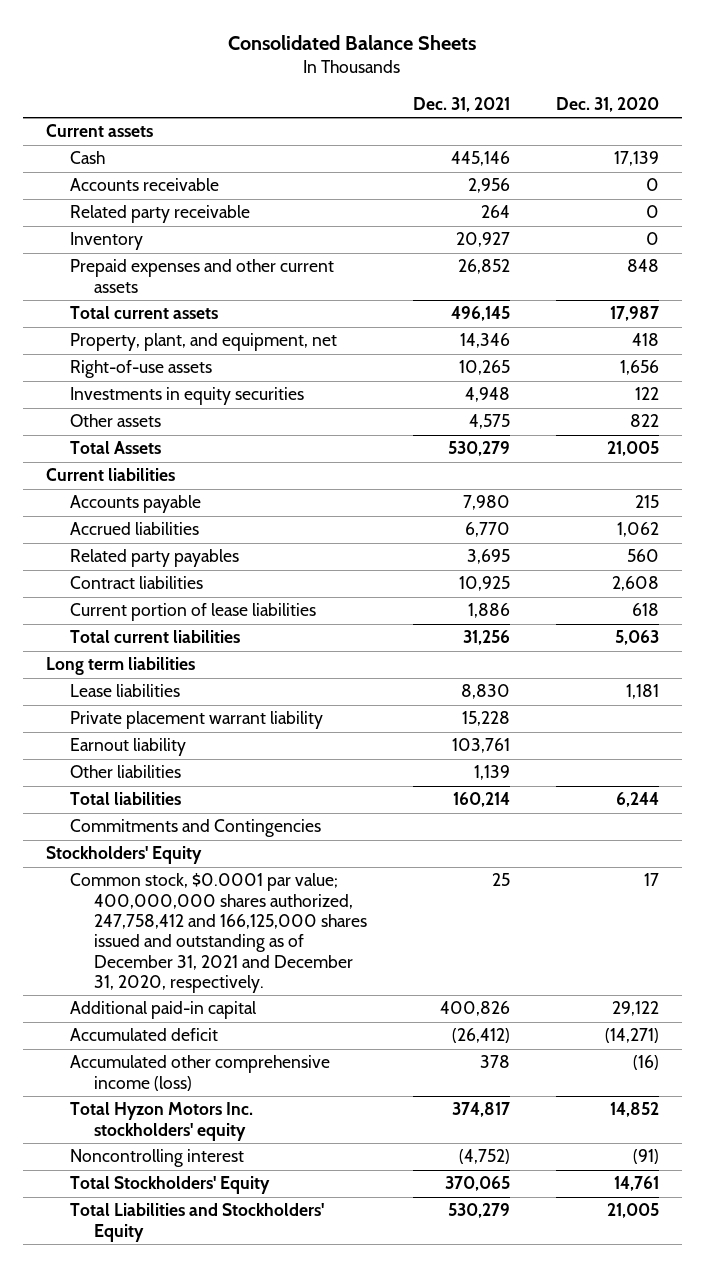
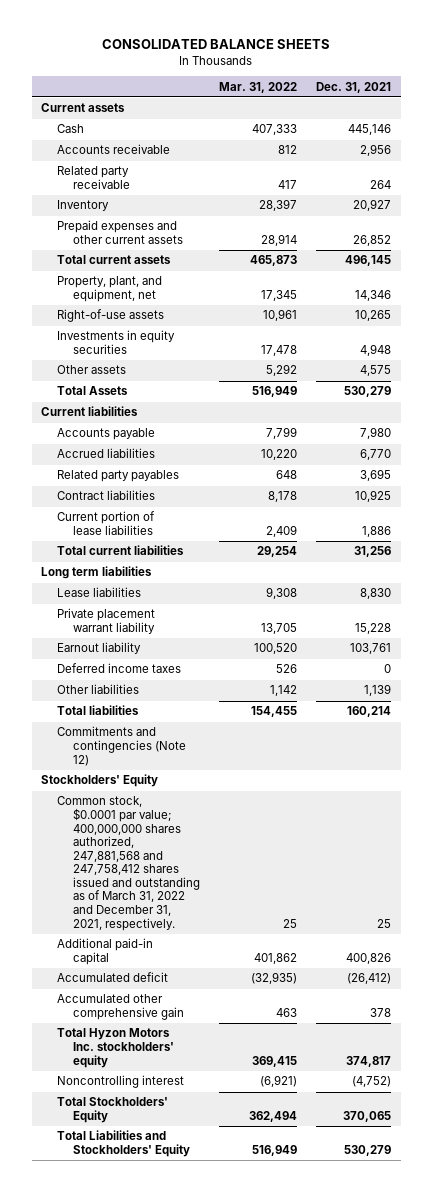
- Consolidated Balance Sheets
+ CONSOLIDATED BALANCE SHEETS
- | Dec. 31, 2021 | Dec. 31, 2020
+ | Mar. 31, 2022 | Dec. 31, 2021
+ Deferred income taxes | 526 | 0
- Commitments and Contingencies
+ Commitments and contingencies (Note 12)
- Common stock, $0.0001 par value; 400,000,000 shares authorized, 247,758,412 and 166,125,000 shares issued and outstanding as of December 31, 2021 and December 31, 2020, respectively. | 25 | 17
+ Common stock, $0.0001 par value; 400,000,000 shares authorized, 247,881,568 and 247,758,412 shares issued and outstanding as of March 31, 2022 and December 31, 2021, respectively. | 25 | 25
- Accumulated other comprehensive income (loss) | 378 | (16)
+ Accumulated other comprehensive gain | 463 | 378

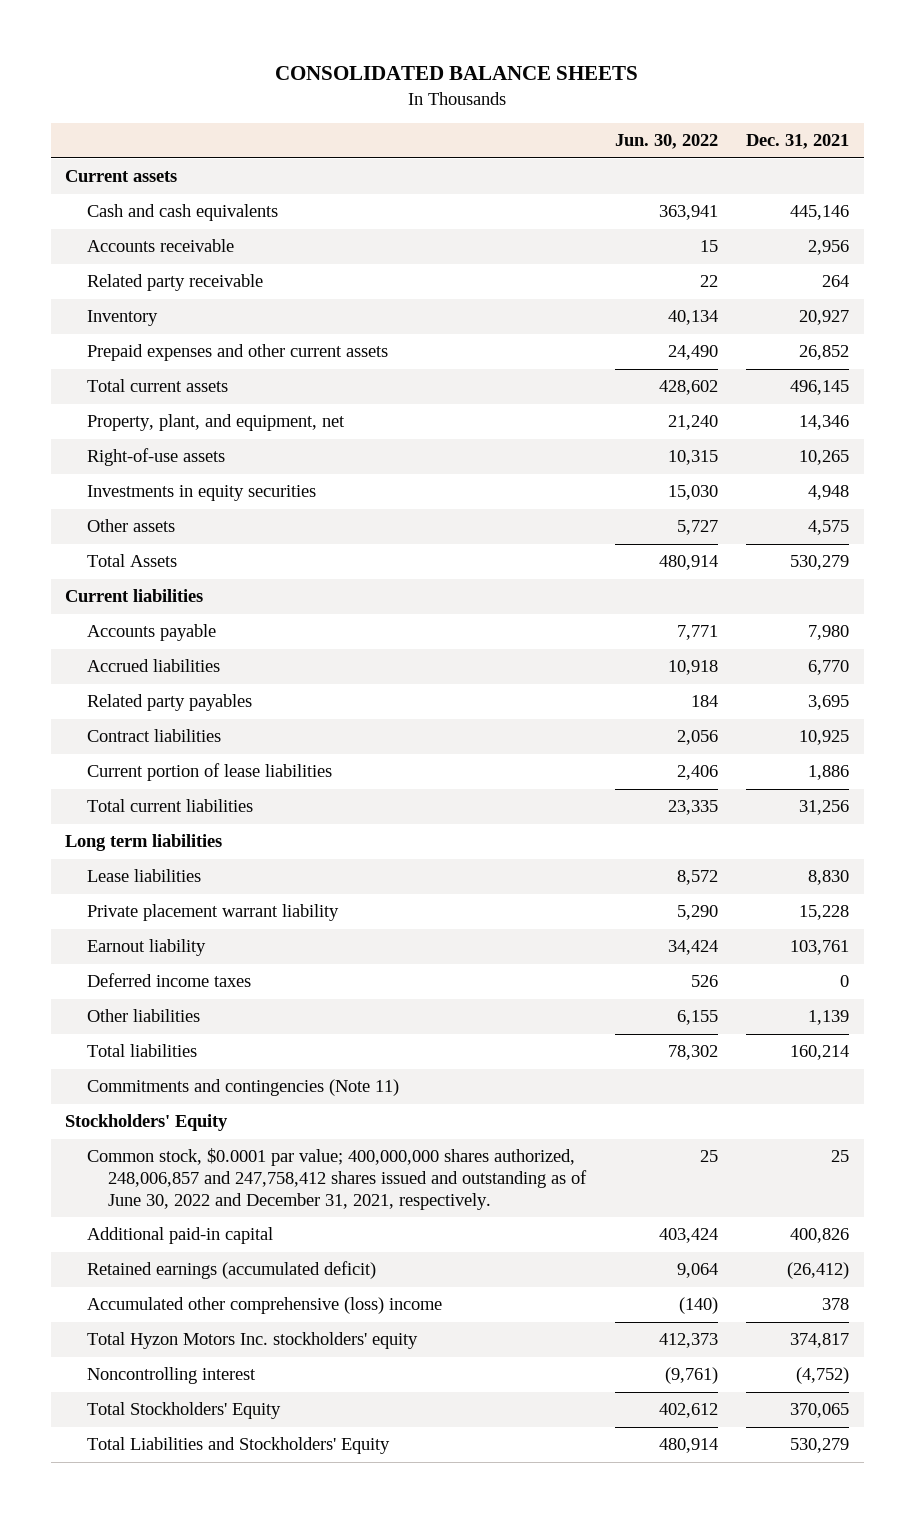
- | Mar. 31, 2022 | Dec. 31, 2021
+ | Jun. 30, 2022 | Dec. 31, 2021
- Cash | 407,333 | 445,146
+ Cash and cash equivalents | 363,941 | 445,146
- Commitments and contingencies (Note 12)
+ Commitments and contingencies (Note 11)
- Common stock, $0.0001 par value; 400,000,000 shares authorized, 247,881,568 and 247,758,412 shares issued and outstanding as of March 31, 2022 and December 31, 2021, respectively. | 25 | 25
+ Common stock, $0.0001 par value; 400,000,000 shares authorized, 248,006,857 and 247,758,412 shares issued and outstanding as of June 30, 2022 and December 31, 2021, respectively. | 25 | 25
- Accumulated deficit | (32,935) | (26,412)
- Accumulated other comprehensive gain | 463 | 378
+ Retained earnings (accumulated deficit) | 9,064 | (26,412)
+ Accumulated other comprehensive (loss) income | (140) | 378

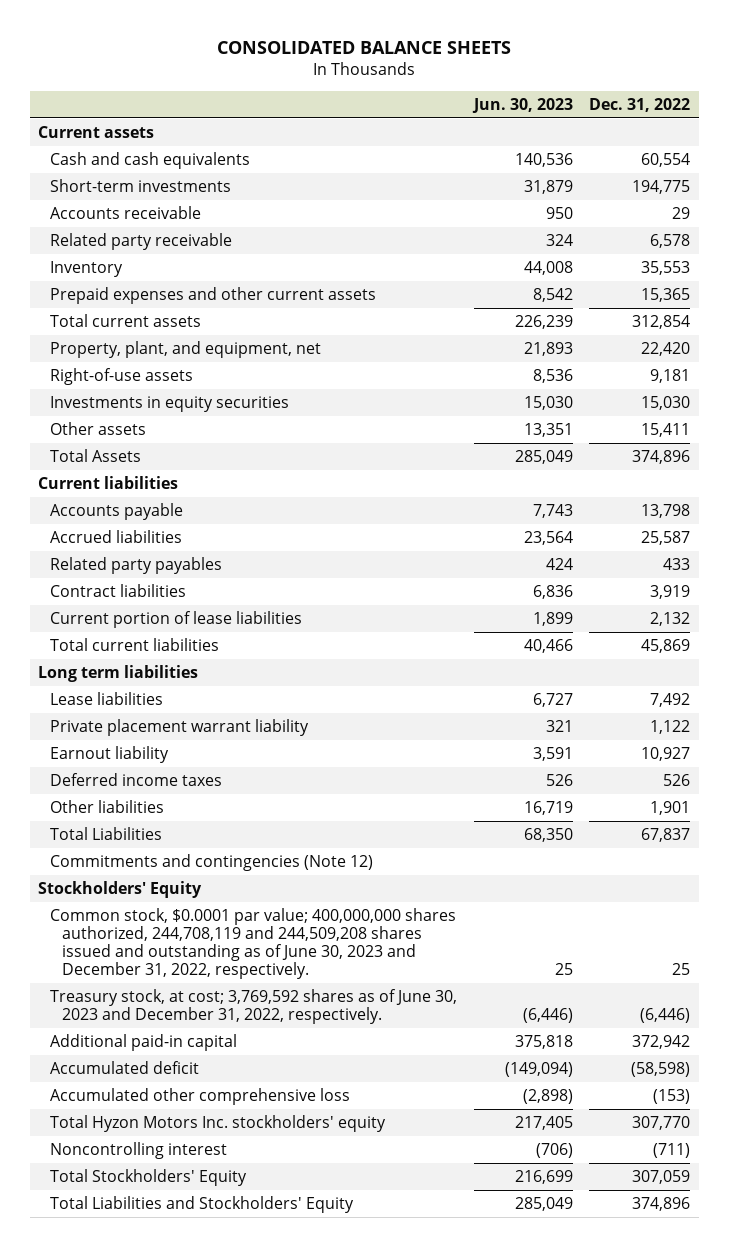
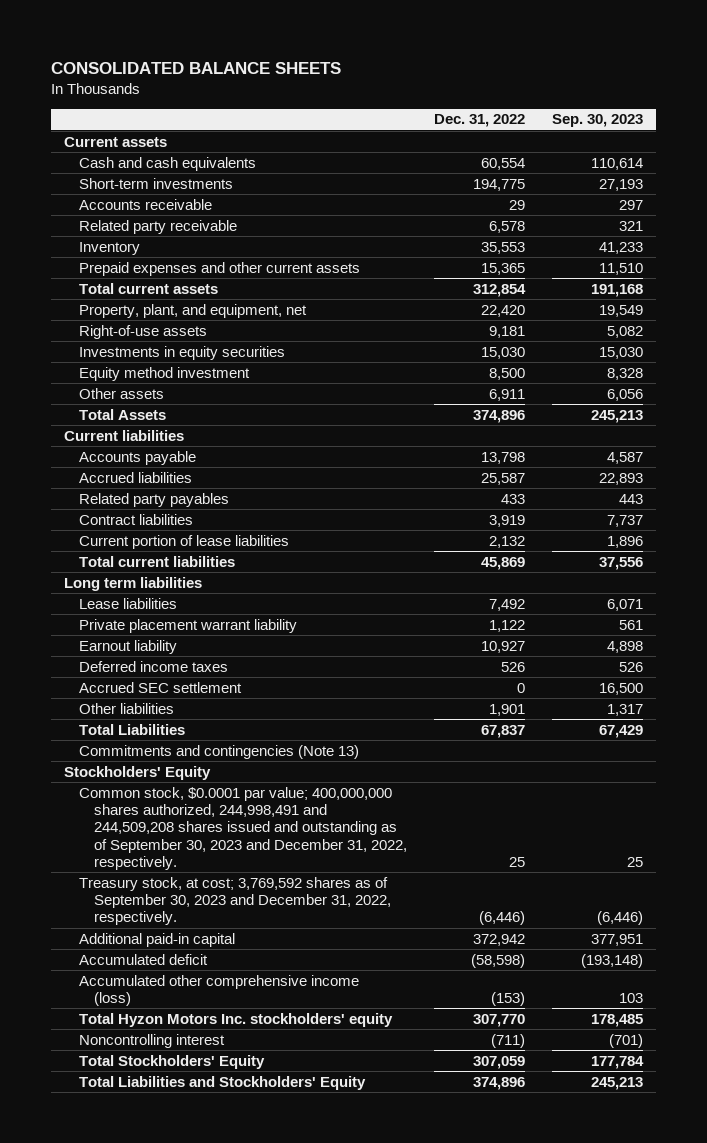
- | Jun. 30, 2023 | Dec. 31, 2022
+ | Dec. 31, 2022 | Sep. 30, 2023
- Other assets | 13,351 | 15,411
+ Equity method investment | 8,500 | 8,328
+ Other assets | 6,911 | 6,056
+ Accrued SEC settlement | 0 | 16,500
- Commitments and contingencies (Note 12)
+ Commitments and contingencies (Note 13)
- Common stock, $0.0001 par value; 400,000,000 shares authorized, 244,708,119 and 244,509,208 shares issued and outstanding as of June 30, 2023 and December 31, 2022, respectively. | 25 | 25
- Treasury stock, at cost; 3,769,592 shares as of June 30, 2023 and December 31, 2022, respectively. | (6,446) | (6,446)
+ Common stock, $0.0001 par value; 400,000,000 shares authorized, 244,998,491 and 244,509,208 shares issued and outstanding as of September 30, 2023 and December 31, 2022, respectively. | 25 | 25
+ Treasury stock, at cost; 3,769,592 shares as of September 30, 2023 and December 31, 2022, respectively. | (6,446) | (6,446)
- Accumulated other comprehensive loss | (2,898) | (153)
+ Accumulated other comprehensive income (loss) | (153) | 103

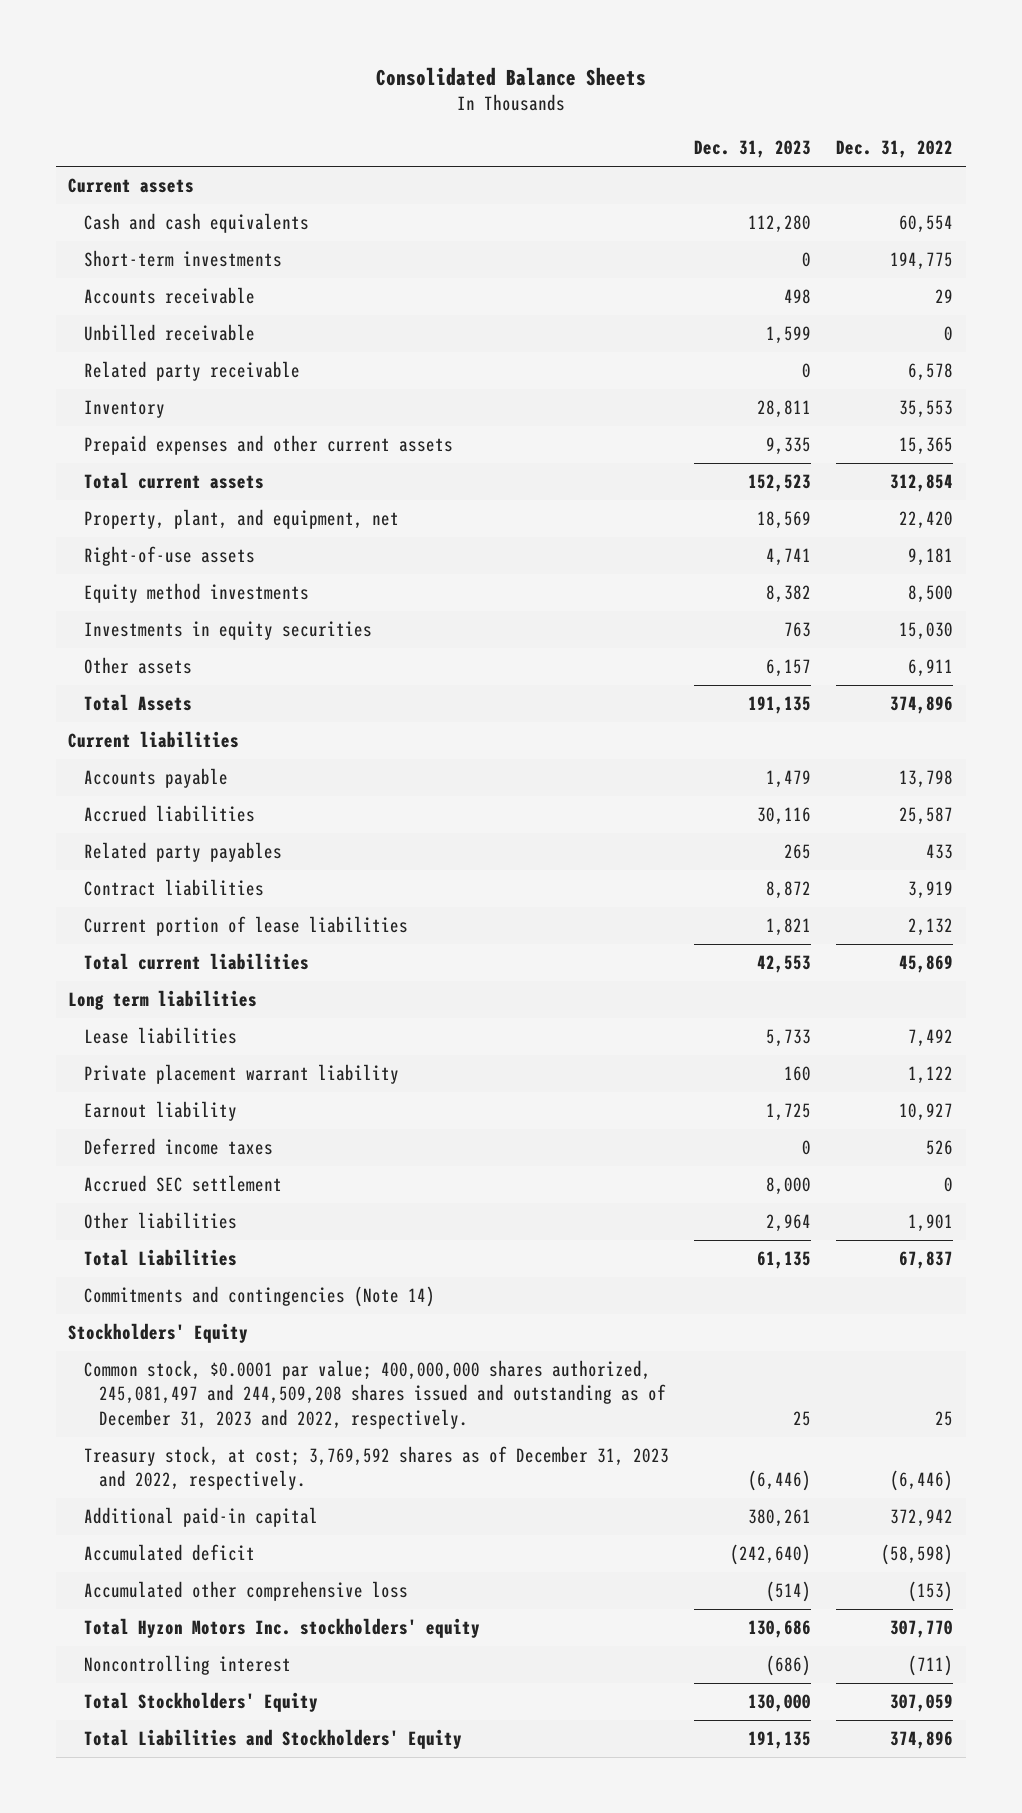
- CONSOLIDATED BALANCE SHEETS
+ Consolidated Balance Sheets
- | Dec. 31, 2022 | Sep. 30, 2023
+ | Dec. 31, 2023 | Dec. 31, 2022
+ Unbilled receivable | 1,599 | 0
+ Equity method investments | 8,382 | 8,500
- Equity method investment | 8,500 | 8,328
- Commitments and contingencies (Note 13)
+ Commitments and contingencies (Note 14)
- Common stock, $0.0001 par value; 400,000,000 shares authorized, 244,998,491 and 244,509,208 shares issued and outstanding as of September 30, 2023 and December 31, 2022, respectively. | 25 | 25
- Treasury stock, at cost; 3,769,592 shares as of September 30, 2023 and December 31, 2022, respectively. | (6,446) | (6,446)
+ Common stock, $0.0001 par value; 400,000,000 shares authorized, 245,081,497 and 244,509,208 shares issued and outstanding as of December 31, 2023 and 2022, respectively. | 25 | 25
+ Treasury stock, at cost; 3,769,592 shares as of December 31, 2023 and 2022, respectively. | (6,446) | (6,446)
- Accumulated other comprehensive income (loss) | (153) | 103
+ Accumulated other comprehensive loss | (514) | (153)

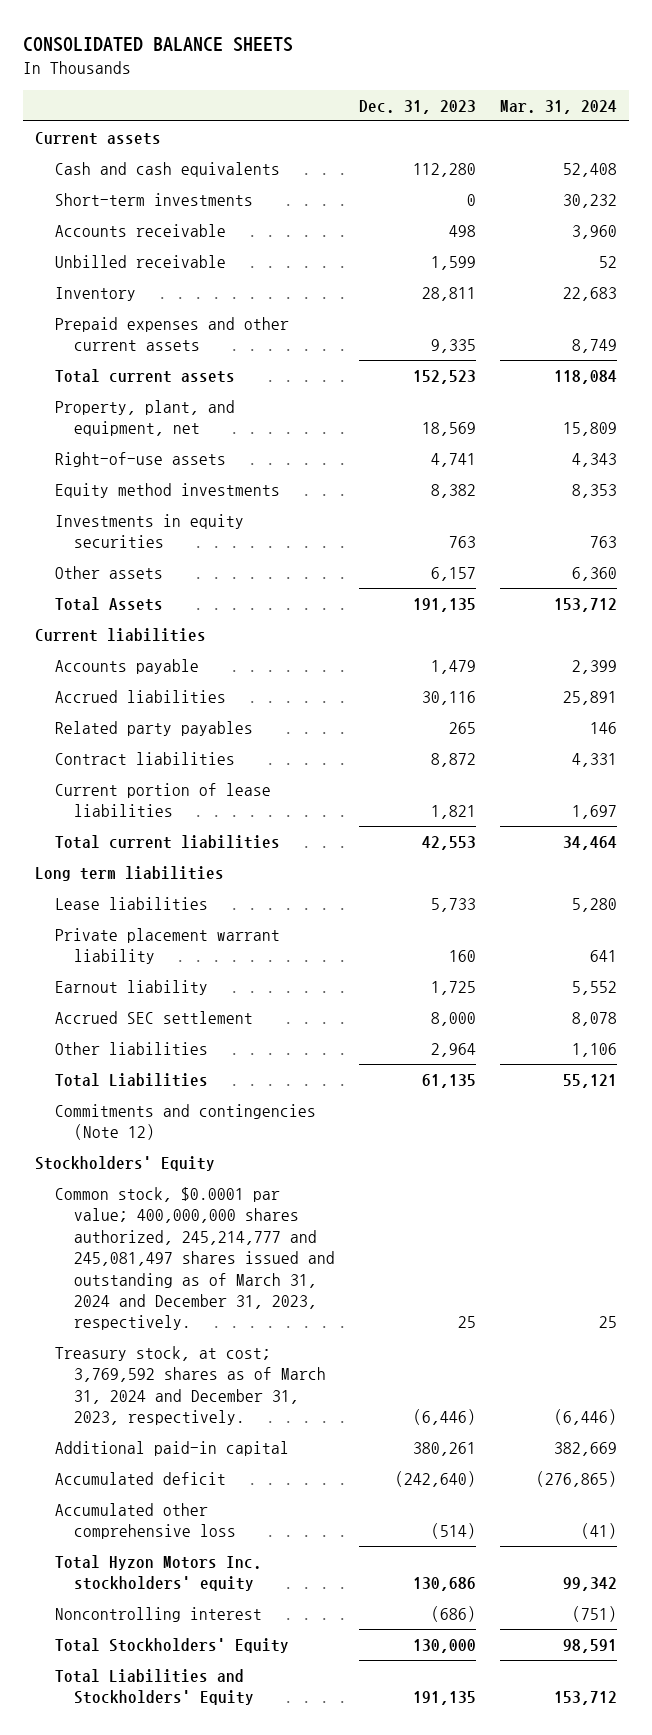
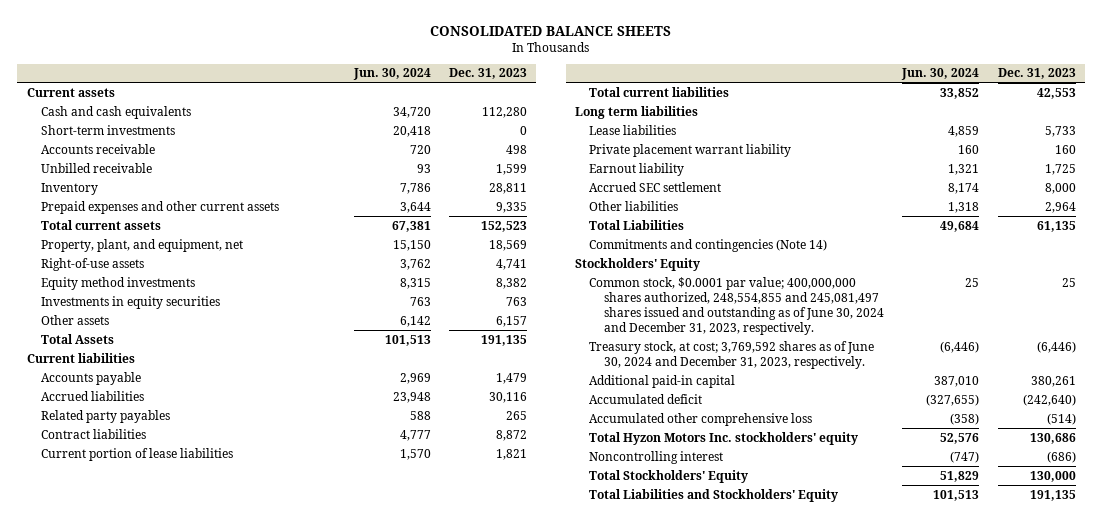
- | Dec. 31, 2023 | Mar. 31, 2024
+ | Jun. 30, 2024 | Dec. 31, 2023
- Commitments and contingencies (Note 12)
+ Commitments and contingencies (Note 14)
- Common stock, $0.0001 par value; 400,000,000 shares authorized, 245,214,777 and 245,081,497 shares issued and outstanding as of March 31, 2024 and December 31, 2023, respectively. | 25 | 25
- Treasury stock, at cost; 3,769,592 shares as of March 31, 2024 and December 31, 2023, respectively. | (6,446) | (6,446)
+ Common stock, $0.0001 par value; 400,000,000 shares authorized, 248,554,855 and 245,081,497 shares issued and outstanding as of June 30, 2024 and December 31, 2023, respectively. | 25 | 25
+ Treasury stock, at cost; 3,769,592 shares as of June 30, 2024 and December 31, 2023, respectively. | (6,446) | (6,446)

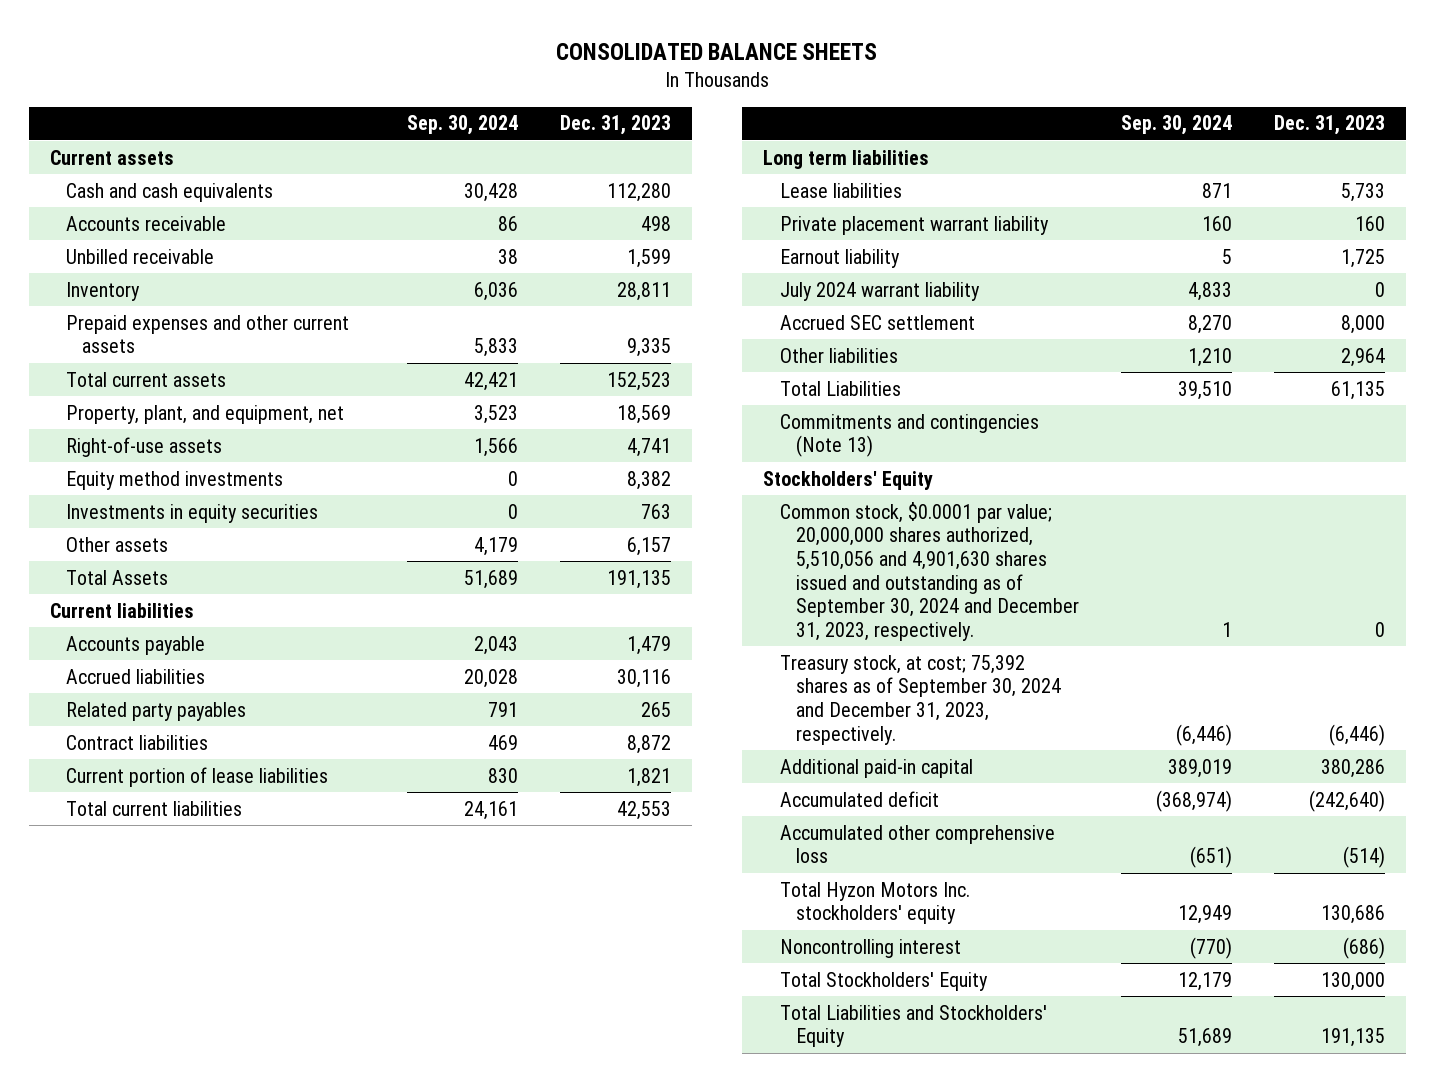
- | Jun. 30, 2024 | Dec. 31, 2023
+ | Sep. 30, 2024 | Dec. 31, 2023
- Short-term investments | 20,418 | 0
+ July 2024 warrant liability | 4,833 | 0
- Commitments and contingencies (Note 14)
+ Commitments and contingencies (Note 13)
- Common stock, $0.0001 par value; 400,000,000 shares authorized, 248,554,855 and 245,081,497 shares issued and outstanding as of June 30, 2024 and December 31, 2023, respectively. | 25 | 25
- Treasury stock, at cost; 3,769,592 shares as of June 30, 2024 and December 31, 2023, respectively. | (6,446) | (6,446)
- Additional paid-in capital | 387,010 | 380,261
+ Common stock, $0.0001 par value; 20,000,000 shares authorized, 5,510,056 and 4,901,630 shares issued and outstanding as of September 30, 2024 and December 31, 2023, respectively. | 1 | 0
+ Treasury stock, at cost; 75,392 shares as of September 30, 2024 and December 31, 2023, respectively. | (6,446) | (6,446)
+ Additional paid-in capital | 389,019 | 380,286

